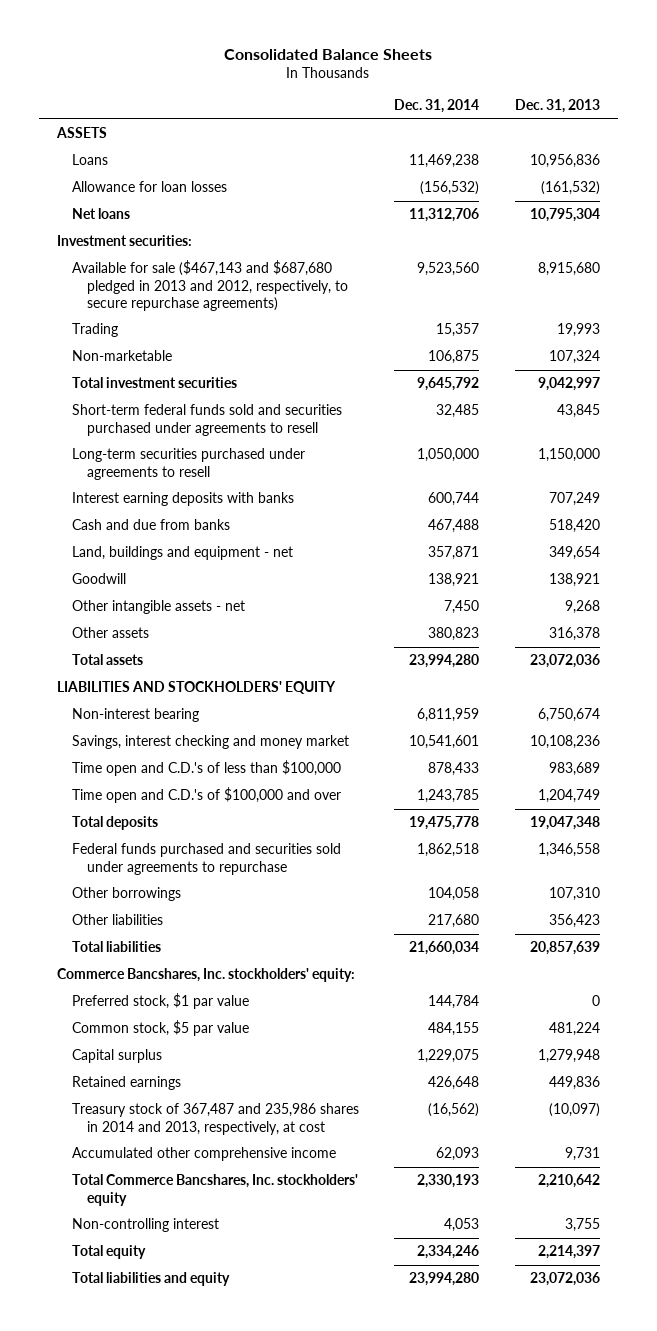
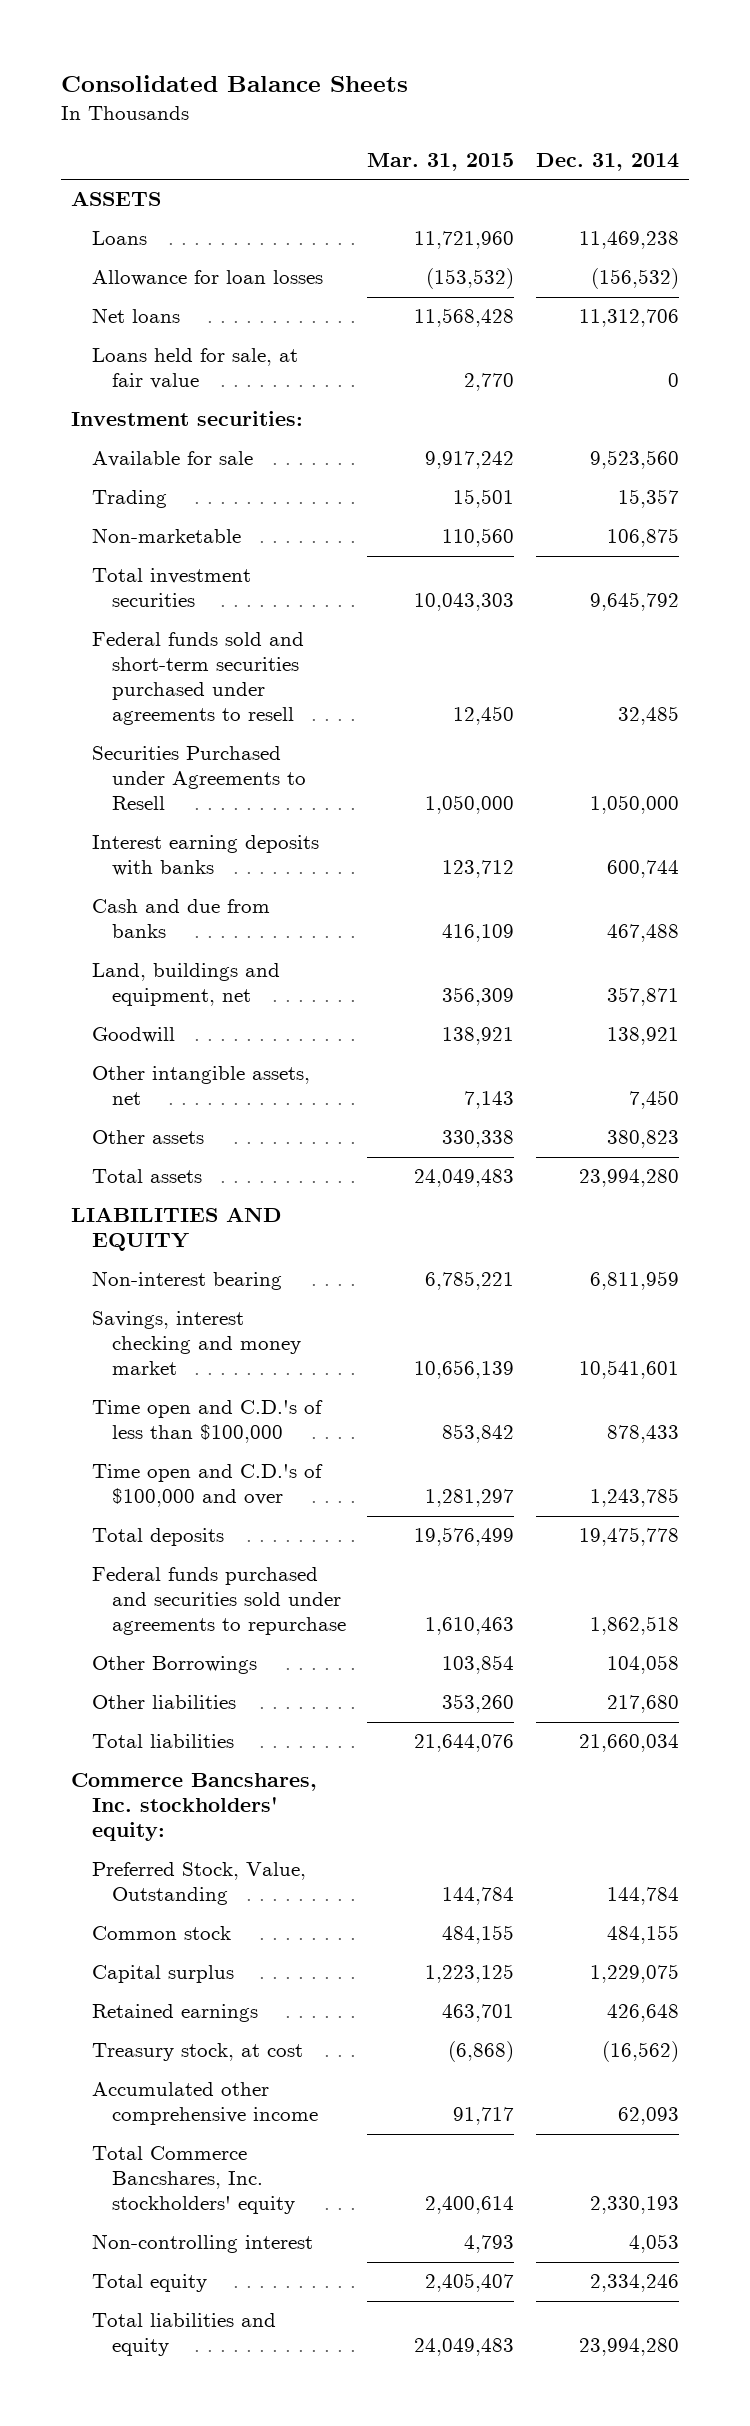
- | Dec. 31, 2014 | Dec. 31, 2013
+ | Mar. 31, 2015 | Dec. 31, 2014
+ Loans held for sale, at fair value | 2,770 | 0
- Available for sale ($467,143 and $687,680 pledged in 2013 and 2012, respectively, to secure repurchase agreements) | 9,523,560 | 8,915,680
+ Available for sale | 9,917,242 | 9,523,560
- Short-term federal funds sold and securities purchased under agreements to resell | 32,485 | 43,845
- Long-term securities purchased under agreements to resell | 1,050,000 | 1,150,000
+ Federal funds sold and short-term securities purchased under agreements to resell | 12,450 | 32,485
+ Securities Purchased under Agreements to Resell | 1,050,000 | 1,050,000
- Land, buildings and equipment - net | 357,871 | 349,654
+ Land, buildings and equipment, net | 356,309 | 357,871
- Other intangible assets - net | 7,450 | 9,268
+ Other intangible assets, net | 7,143 | 7,450
- LIABILITIES AND STOCKHOLDERS' EQUITY
+ LIABILITIES AND EQUITY
- Other borrowings | 104,058 | 107,310
+ Other Borrowings | 103,854 | 104,058
- Preferred stock, $1 par value | 144,784 | 0
- Common stock, $5 par value | 484,155 | 481,224
+ Preferred Stock, Value, Outstanding | 144,784 | 144,784
+ Common stock | 484,155 | 484,155
- Treasury stock of 367,487 and 235,986 shares in 2014 and 2013, respectively, at cost | (16,562) | (10,097)
+ Treasury stock, at cost | (6,868) | (16,562)

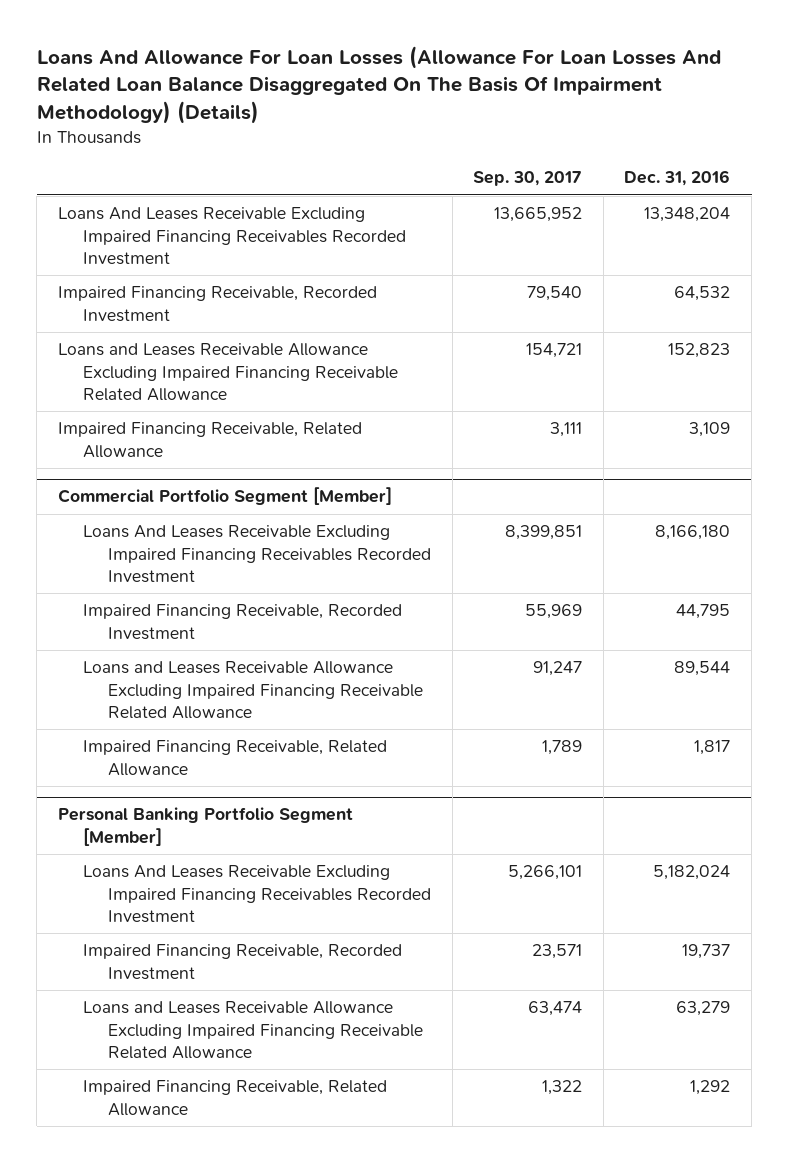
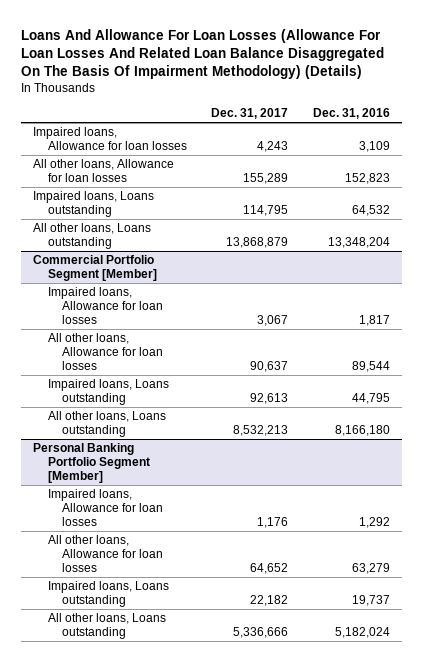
- | Sep. 30, 2017 | Dec. 31, 2016
+ | Dec. 31, 2017 | Dec. 31, 2016
- Loans And Leases Receivable Excluding Impaired Financing Receivables Recorded Investment | 13,665,952 | 13,348,204
- Impaired Financing Receivable, Recorded Investment | 79,540 | 64,532
- Loans and Leases Receivable Allowance Excluding Impaired Financing Receivable Related Allowance | 154,721 | 152,823
- Impaired Financing Receivable, Related Allowance | 3,111 | 3,109
+ Impaired loans, Allowance for loan losses | 4,243 | 3,109
+ All other loans, Allowance for loan losses | 155,289 | 152,823
+ Impaired loans, Loans outstanding | 114,795 | 64,532
+ All other loans, Loans outstanding | 13,868,879 | 13,348,204
@ Commercial Portfolio Segment [Member]
- Loans And Leases Receivable Excluding Impaired Financing Receivables Recorded Investment | 8,399,851 | 8,166,180
- Impaired Financing Receivable, Recorded Investment | 55,969 | 44,795
- Loans and Leases Receivable Allowance Excluding Impaired Financing Receivable Related Allowance | 91,247 | 89,544
- Impaired Financing Receivable, Related Allowance | 1,789 | 1,817
+ Impaired loans, Allowance for loan losses | 3,067 | 1,817
+ All other loans, Allowance for loan losses | 90,637 | 89,544
+ Impaired loans, Loans outstanding | 92,613 | 44,795
+ All other loans, Loans outstanding | 8,532,213 | 8,166,180
@ Personal Banking Portfolio Segment [Member]
- Loans And Leases Receivable Excluding Impaired Financing Receivables Recorded Investment | 5,266,101 | 5,182,024
- Impaired Financing Receivable, Recorded Investment | 23,571 | 19,737
- Loans and Leases Receivable Allowance Excluding Impaired Financing Receivable Related Allowance | 63,474 | 63,279
- Impaired Financing Receivable, Related Allowance | 1,322 | 1,292
+ Impaired loans, Allowance for loan losses | 1,176 | 1,292
+ All other loans, Allowance for loan losses | 64,652 | 63,279
+ Impaired loans, Loans outstanding | 22,182 | 19,737
+ All other loans, Loans outstanding | 5,336,666 | 5,182,024

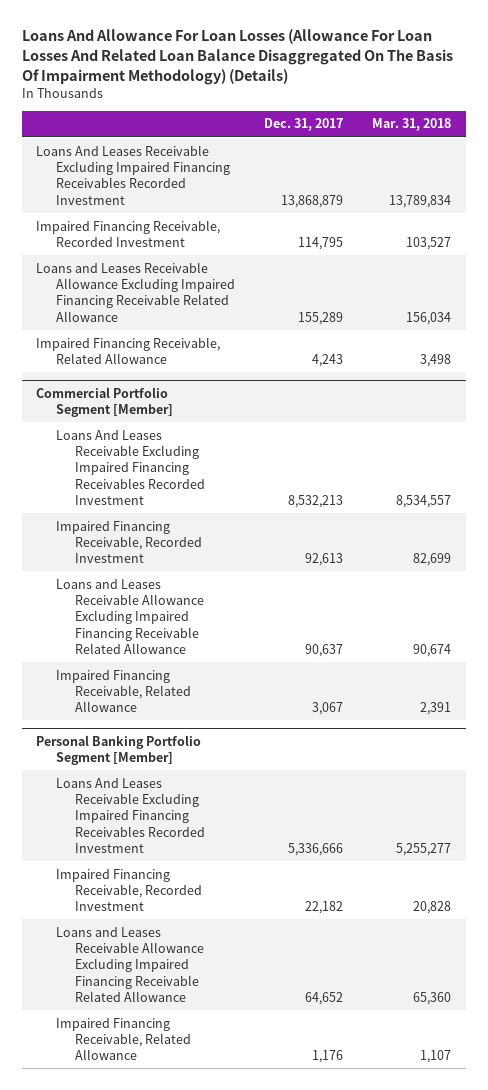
- | Dec. 31, 2017 | Dec. 31, 2016
+ | Dec. 31, 2017 | Mar. 31, 2018
- Impaired loans, Allowance for loan losses | 4,243 | 3,109
- All other loans, Allowance for loan losses | 155,289 | 152,823
- Impaired loans, Loans outstanding | 114,795 | 64,532
- All other loans, Loans outstanding | 13,868,879 | 13,348,204
+ Loans And Leases Receivable Excluding Impaired Financing Receivables Recorded Investment | 13,868,879 | 13,789,834
+ Impaired Financing Receivable, Recorded Investment | 114,795 | 103,527
+ Loans and Leases Receivable Allowance Excluding Impaired Financing Receivable Related Allowance | 155,289 | 156,034
+ Impaired Financing Receivable, Related Allowance | 4,243 | 3,498
@ Commercial Portfolio Segment [Member]
- Impaired loans, Allowance for loan losses | 3,067 | 1,817
- All other loans, Allowance for loan losses | 90,637 | 89,544
- Impaired loans, Loans outstanding | 92,613 | 44,795
- All other loans, Loans outstanding | 8,532,213 | 8,166,180
+ Loans And Leases Receivable Excluding Impaired Financing Receivables Recorded Investment | 8,532,213 | 8,534,557
+ Impaired Financing Receivable, Recorded Investment | 92,613 | 82,699
+ Loans and Leases Receivable Allowance Excluding Impaired Financing Receivable Related Allowance | 90,637 | 90,674
+ Impaired Financing Receivable, Related Allowance | 3,067 | 2,391
@ Personal Banking Portfolio Segment [Member]
- Impaired loans, Allowance for loan losses | 1,176 | 1,292
- All other loans, Allowance for loan losses | 64,652 | 63,279
- Impaired loans, Loans outstanding | 22,182 | 19,737
- All other loans, Loans outstanding | 5,336,666 | 5,182,024
+ Loans And Leases Receivable Excluding Impaired Financing Receivables Recorded Investment | 5,336,666 | 5,255,277
+ Impaired Financing Receivable, Recorded Investment | 22,182 | 20,828
+ Loans and Leases Receivable Allowance Excluding Impaired Financing Receivable Related Allowance | 64,652 | 65,360
+ Impaired Financing Receivable, Related Allowance | 1,176 | 1,107

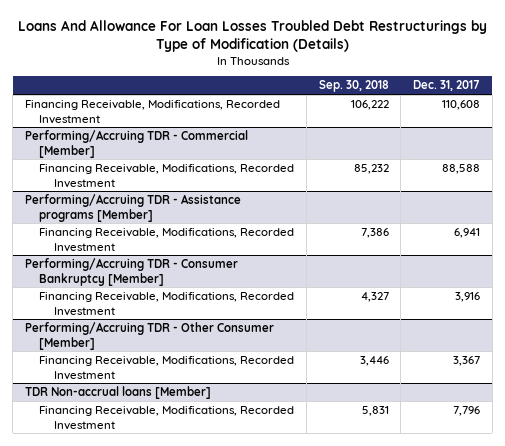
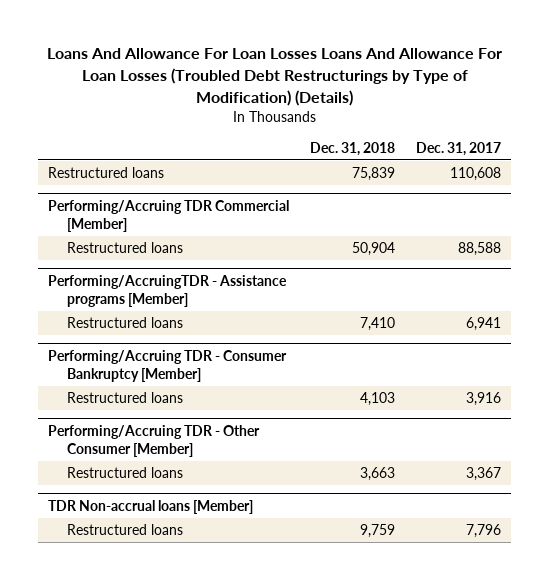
- Loans And Allowance For Loan Losses Troubled Debt Restructurings by Type of Modification (Details)
+ Loans And Allowance For Loan Losses Loans And Allowance For Loan Losses (Troubled Debt Restructurings by Type of Modification) (Details)
- | Sep. 30, 2018 | Dec. 31, 2017
+ | Dec. 31, 2018 | Dec. 31, 2017
- Financing Receivable, Modifications, Recorded Investment | 106,222 | 110,608
- Performing/Accruing TDR - Commercial [Member]
- Financing Receivable, Modifications, Recorded Investment | 85,232 | 88,588
- Performing/Accruing TDR - Assistance programs [Member]
- Financing Receivable, Modifications, Recorded Investment | 7,386 | 6,941
+ Restructured loans | 75,839 | 110,608
+ Performing/Accruing TDR Commercial [Member]
+ Restructured loans | 50,904 | 88,588
+ Performing/AccruingTDR - Assistance programs [Member]
+ Restructured loans | 7,410 | 6,941
@ Performing/Accruing TDR - Consumer Bankruptcy [Member]
- Financing Receivable, Modifications, Recorded Investment | 4,327 | 3,916
+ Restructured loans | 4,103 | 3,916
@ Performing/Accruing TDR - Other Consumer [Member]
- Financing Receivable, Modifications, Recorded Investment | 3,446 | 3,367
+ Restructured loans | 3,663 | 3,367
@ TDR Non-accrual loans [Member]
- Financing Receivable, Modifications, Recorded Investment | 5,831 | 7,796
+ Restructured loans | 9,759 | 7,796

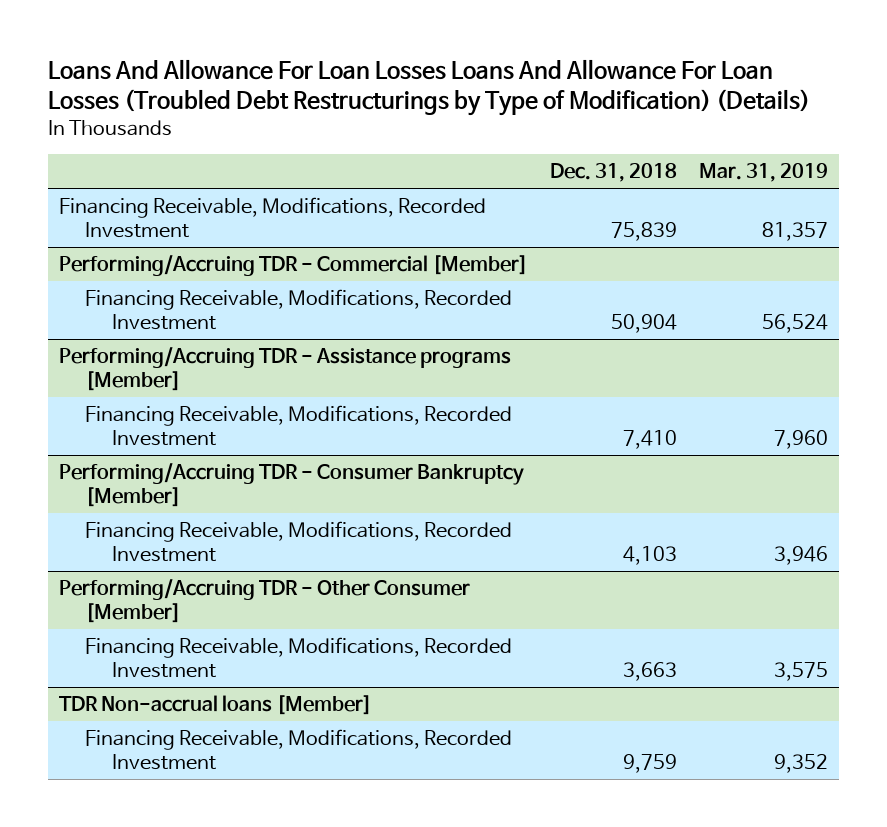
- | Dec. 31, 2018 | Dec. 31, 2017
+ | Dec. 31, 2018 | Mar. 31, 2019
- Restructured loans | 75,839 | 110,608
- Performing/Accruing TDR Commercial [Member]
- Restructured loans | 50,904 | 88,588
- Performing/AccruingTDR - Assistance programs [Member]
- Restructured loans | 7,410 | 6,941
+ Financing Receivable, Modifications, Recorded Investment | 75,839 | 81,357
+ Performing/Accruing TDR - Commercial [Member]
+ Financing Receivable, Modifications, Recorded Investment | 50,904 | 56,524
+ Performing/Accruing TDR - Assistance programs [Member]
+ Financing Receivable, Modifications, Recorded Investment | 7,410 | 7,960
@ Performing/Accruing TDR - Consumer Bankruptcy [Member]
- Restructured loans | 4,103 | 3,916
+ Financing Receivable, Modifications, Recorded Investment | 4,103 | 3,946
@ Performing/Accruing TDR - Other Consumer [Member]
- Restructured loans | 3,663 | 3,367
+ Financing Receivable, Modifications, Recorded Investment | 3,663 | 3,575
@ TDR Non-accrual loans [Member]
- Restructured loans | 9,759 | 7,796
+ Financing Receivable, Modifications, Recorded Investment | 9,759 | 9,352

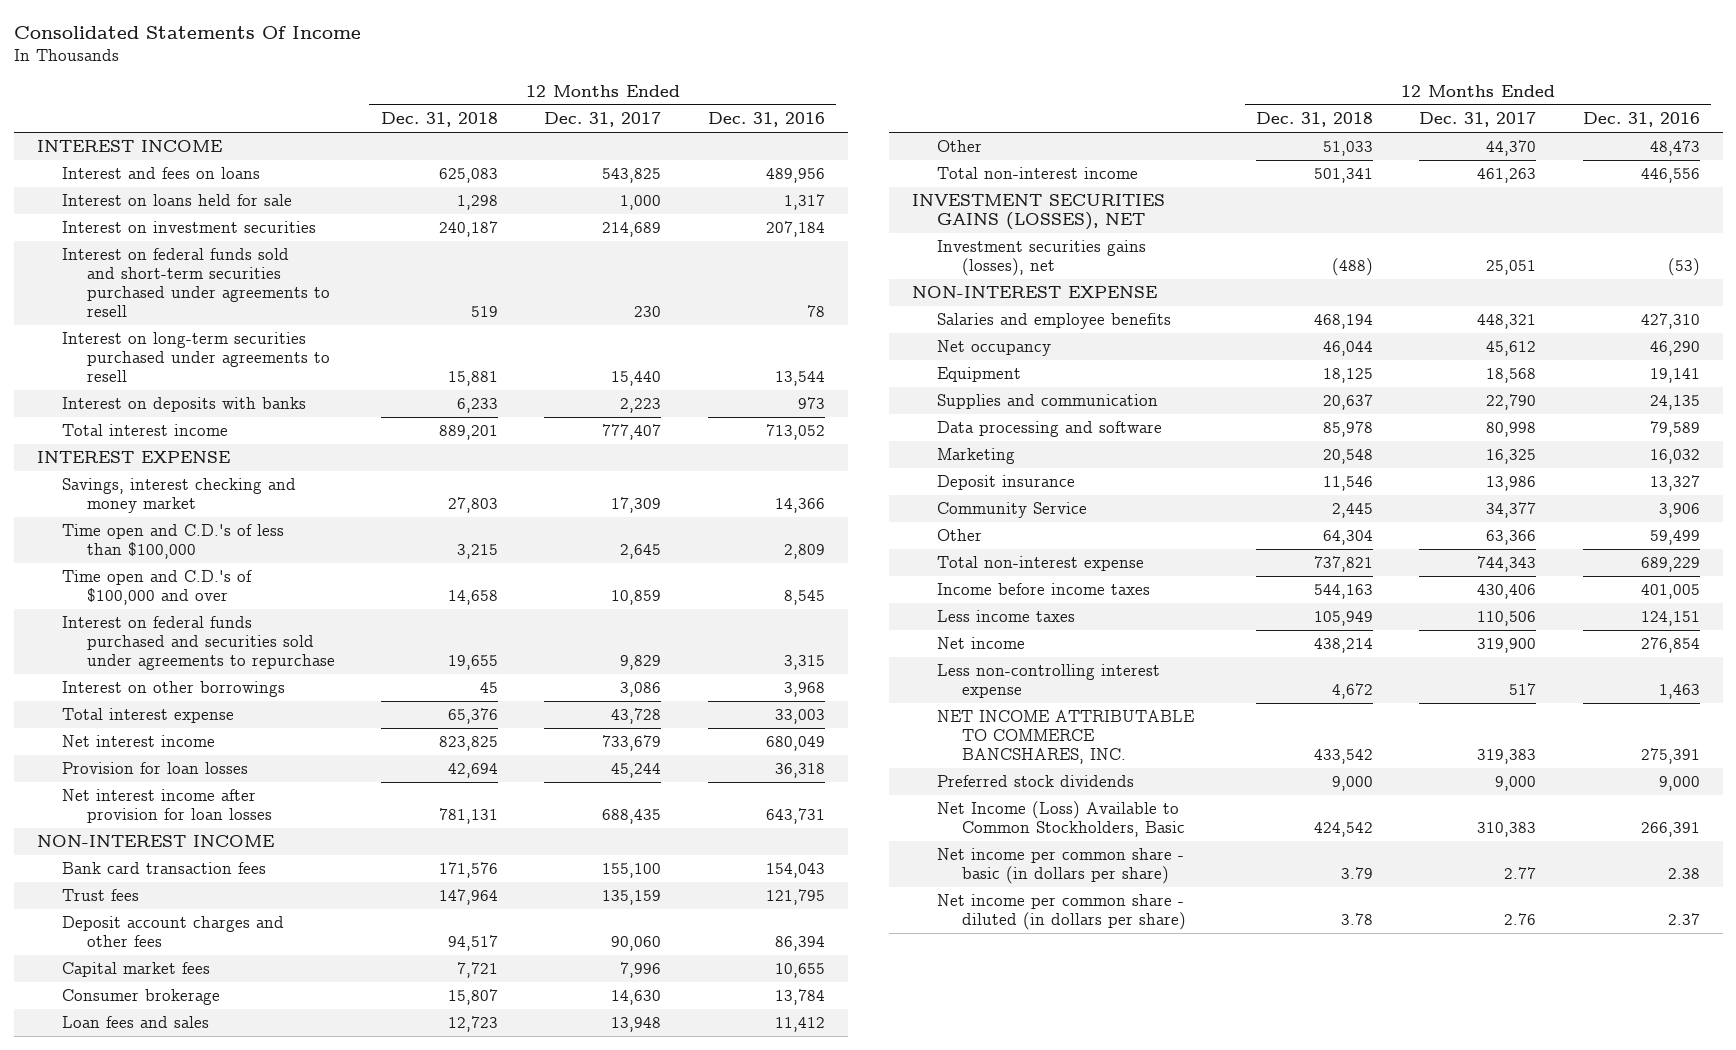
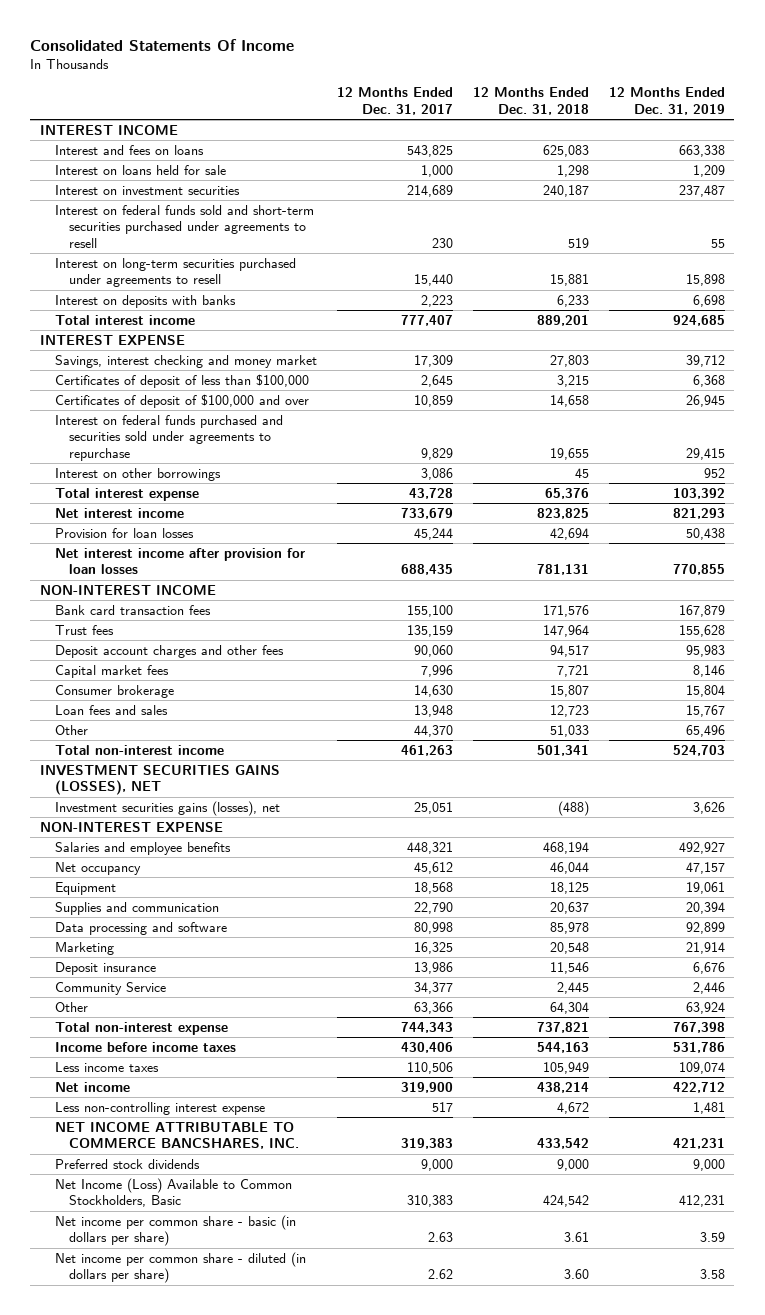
- | 12 Months Ended Dec. 31, 2018 | 12 Months Ended Dec. 31, 2017 | 12 Months Ended Dec. 31, 2016
+ | 12 Months Ended Dec. 31, 2017 | 12 Months Ended Dec. 31, 2018 | 12 Months Ended Dec. 31, 2019
- Time open and C.D.'s of less than $100,000 | 3,215 | 2,645 | 2,809
- Time open and C.D.'s of $100,000 and over | 14,658 | 10,859 | 8,545
+ Certificates of deposit of less than $100,000 | 2,645 | 3,215 | 6,368
+ Certificates of deposit of $100,000 and over | 10,859 | 14,658 | 26,945
- Net income per common share - basic (in dollars per share) | 3.79 | 2.77 | 2.38
- Net income per common share - diluted (in dollars per share) | 3.78 | 2.76 | 2.37
+ Net income per common share - basic (in dollars per share) | 2.63 | 3.61 | 3.59
+ Net income per common share - diluted (in dollars per share) | 2.62 | 3.60 | 3.58

